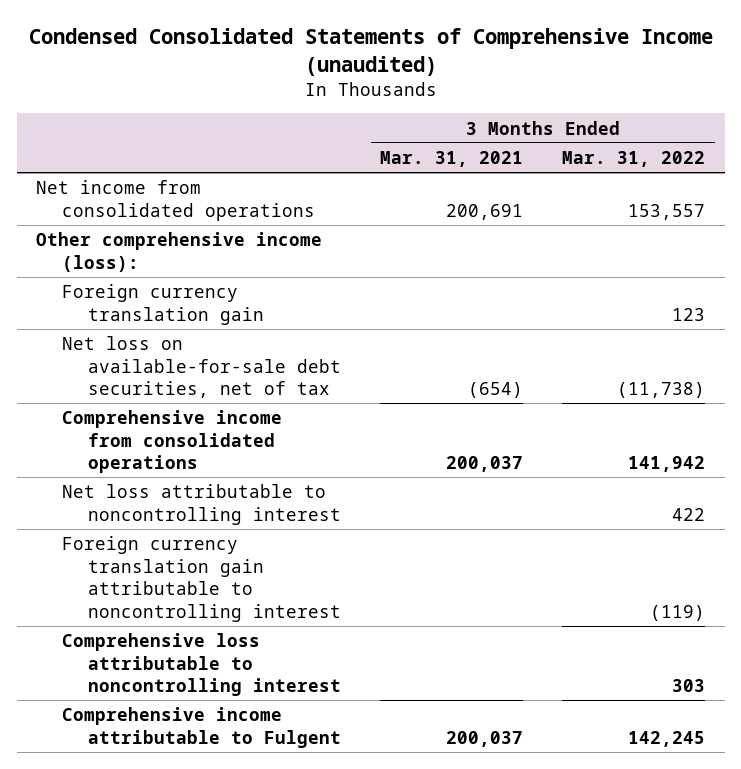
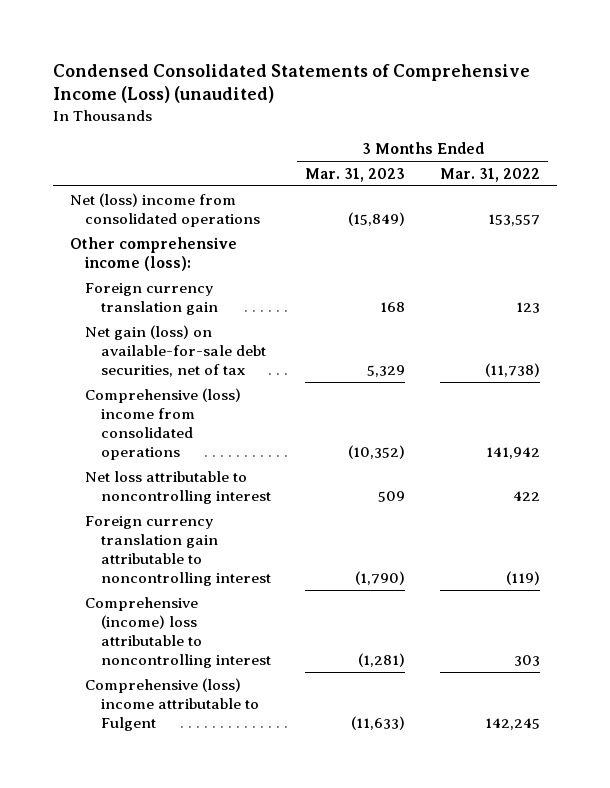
- Condensed Consolidated Statements of Comprehensive Income (unaudited)
+ Condensed Consolidated Statements of Comprehensive Income (Loss) (unaudited)
- | 3 Months Ended Mar. 31, 2021 | 3 Months Ended Mar. 31, 2022
+ | 3 Months Ended Mar. 31, 2023 | 3 Months Ended Mar. 31, 2022
- Net income from consolidated operations | 200,691 | 153,557
+ Net (loss) income from consolidated operations | (15,849) | 153,557
- Net loss on available-for-sale debt securities, net of tax | (654) | (11,738)
- Comprehensive income from consolidated operations | 200,037 | 141,942
+ Net gain (loss) on available-for-sale debt securities, net of tax | 5,329 | (11,738)
+ Comprehensive (loss) income from consolidated operations | (10,352) | 141,942
- Comprehensive loss attributable to noncontrolling interest | | 303
- Comprehensive income attributable to Fulgent | 200,037 | 142,245
+ Comprehensive (income) loss attributable to noncontrolling interest | (1,281) | 303
+ Comprehensive (loss) income attributable to Fulgent | (11,633) | 142,245

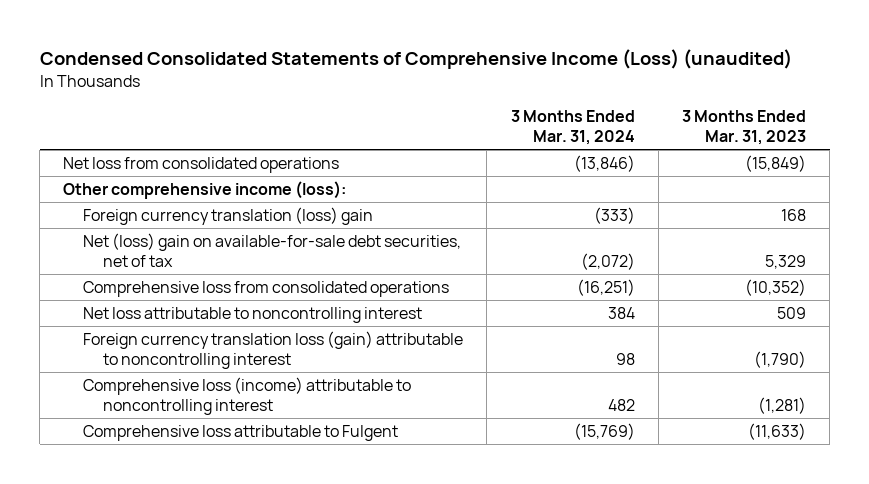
- | 3 Months Ended Mar. 31, 2023 | 3 Months Ended Mar. 31, 2022
+ | 3 Months Ended Mar. 31, 2024 | 3 Months Ended Mar. 31, 2023
- Net (loss) income from consolidated operations | (15,849) | 153,557
+ Net loss from consolidated operations | (13,846) | (15,849)
- Foreign currency translation gain | 168 | 123
- Net gain (loss) on available-for-sale debt securities, net of tax | 5,329 | (11,738)
- Comprehensive (loss) income from consolidated operations | (10,352) | 141,942
+ Foreign currency translation (loss) gain | (333) | 168
+ Net (loss) gain on available-for-sale debt securities, net of tax | (2,072) | 5,329
+ Comprehensive loss from consolidated operations | (16,251) | (10,352)
- Foreign currency translation gain attributable to noncontrolling interest | (1,790) | (119)
- Comprehensive (income) loss attributable to noncontrolling interest | (1,281) | 303
- Comprehensive (loss) income attributable to Fulgent | (11,633) | 142,245
+ Foreign currency translation loss (gain) attributable to noncontrolling interest | 98 | (1,790)
+ Comprehensive loss (income) attributable to noncontrolling interest | 482 | (1,281)
+ Comprehensive loss attributable to Fulgent | (15,769) | (11,633)

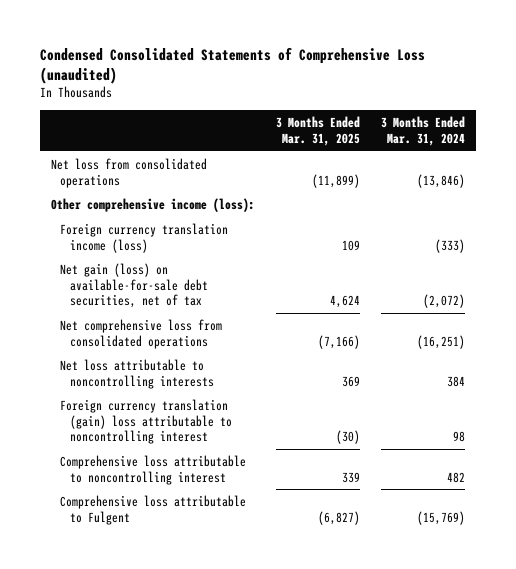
- Condensed Consolidated Statements of Comprehensive Income (Loss) (unaudited)
+ Condensed Consolidated Statements of Comprehensive Loss (unaudited)
- | 3 Months Ended Mar. 31, 2024 | 3 Months Ended Mar. 31, 2023
+ | 3 Months Ended Mar. 31, 2025 | 3 Months Ended Mar. 31, 2024
- Foreign currency translation (loss) gain | (333) | 168
- Net (loss) gain on available-for-sale debt securities, net of tax | (2,072) | 5,329
- Comprehensive loss from consolidated operations | (16,251) | (10,352)
- Net loss attributable to noncontrolling interest | 384 | 509
- Foreign currency translation loss (gain) attributable to noncontrolling interest | 98 | (1,790)
- Comprehensive loss (income) attributable to noncontrolling interest | 482 | (1,281)
+ Foreign currency translation income (loss) | 109 | (333)
+ Net gain (loss) on available-for-sale debt securities, net of tax | 4,624 | (2,072)
+ Net comprehensive loss from consolidated operations | (7,166) | (16,251)
+ Net loss attributable to noncontrolling interests | 369 | 384
+ Foreign currency translation (gain) loss attributable to noncontrolling interest | (30) | 98
+ Comprehensive loss attributable to noncontrolling interest | 339 | 482

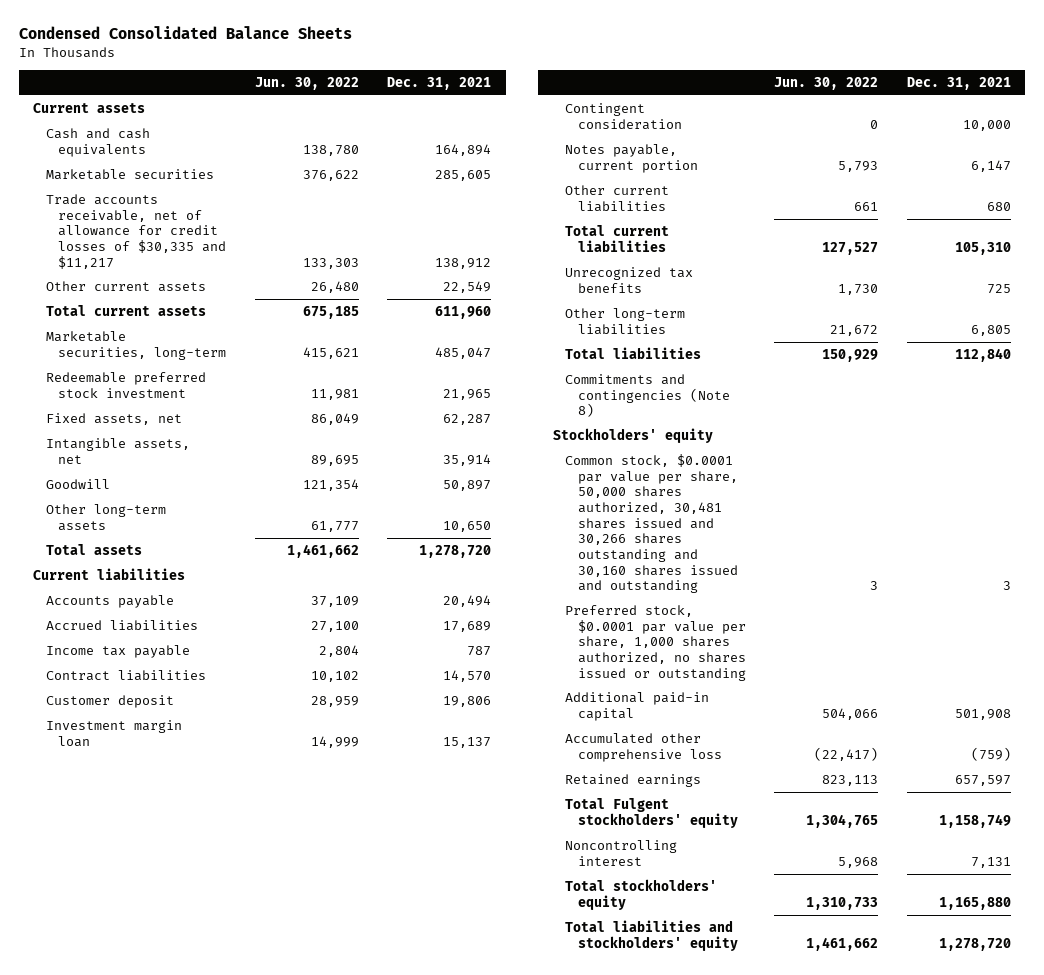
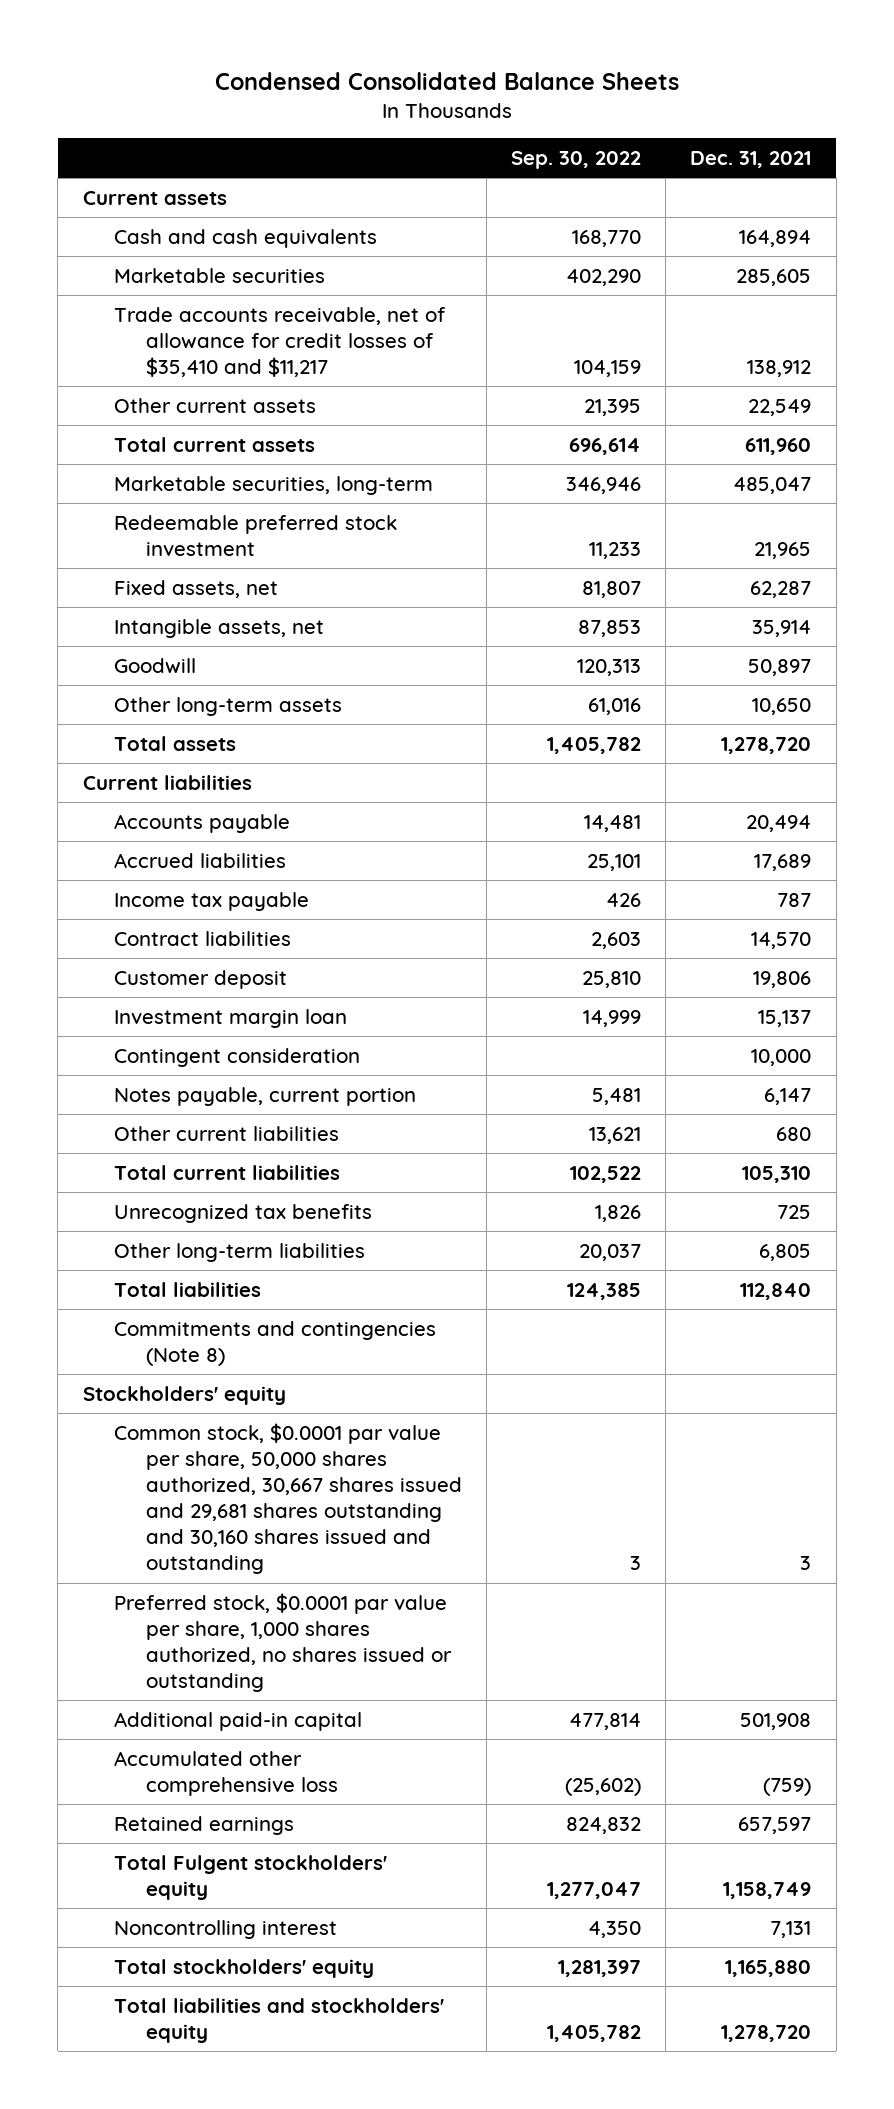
- | Jun. 30, 2022 | Dec. 31, 2021
+ | Sep. 30, 2022 | Dec. 31, 2021
- Trade accounts receivable, net of allowance for credit losses of $30,335 and $11,217 | 133,303 | 138,912
+ Trade accounts receivable, net of allowance for credit losses of $35,410 and $11,217 | 104,159 | 138,912
- Common stock, $0.0001 par value per share, 50,000 shares authorized, 30,481 shares issued and 30,266 shares outstanding and 30,160 shares issued and outstanding | 3 | 3
+ Common stock, $0.0001 par value per share, 50,000 shares authorized, 30,667 shares issued and 29,681 shares outstanding and 30,160 shares issued and outstanding | 3 | 3

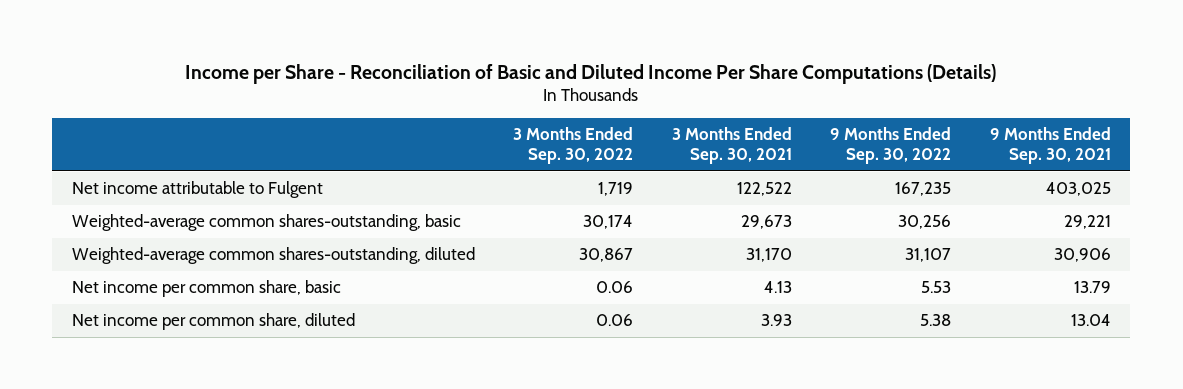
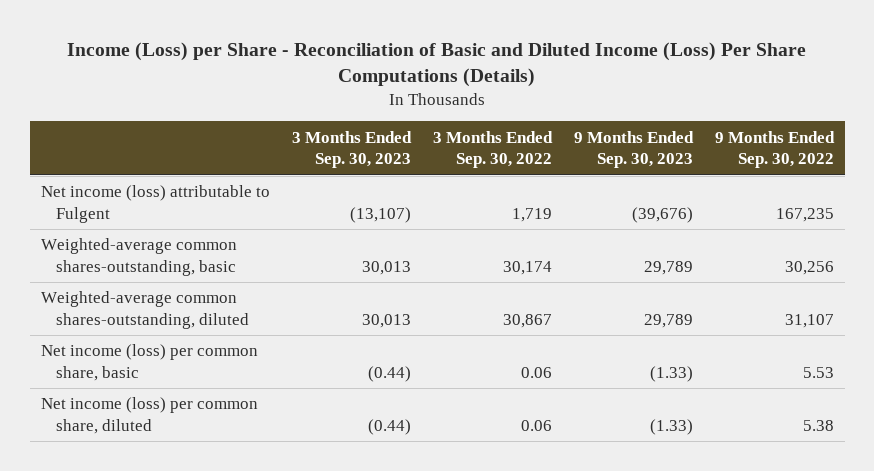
- Income per Share - Reconciliation of Basic and Diluted Income Per Share Computations (Details)
+ Income (Loss) per Share - Reconciliation of Basic and Diluted Income (Loss) Per Share Computations (Details)
- | 3 Months Ended Sep. 30, 2022 | 3 Months Ended Sep. 30, 2021 | 9 Months Ended Sep. 30, 2022 | 9 Months Ended Sep. 30, 2021
+ | 3 Months Ended Sep. 30, 2023 | 3 Months Ended Sep. 30, 2022 | 9 Months Ended Sep. 30, 2023 | 9 Months Ended Sep. 30, 2022
- Net income attributable to Fulgent | 1,719 | 122,522 | 167,235 | 403,025
+ Net income (loss) attributable to Fulgent | (13,107) | 1,719 | (39,676) | 167,235
- Net income per common share, basic | 0.06 | 4.13 | 5.53 | 13.79
- Net income per common share, diluted | 0.06 | 3.93 | 5.38 | 13.04
+ Net income (loss) per common share, basic | (0.44) | 0.06 | (1.33) | 5.53
+ Net income (loss) per common share, diluted | (0.44) | 0.06 | (1.33) | 5.38

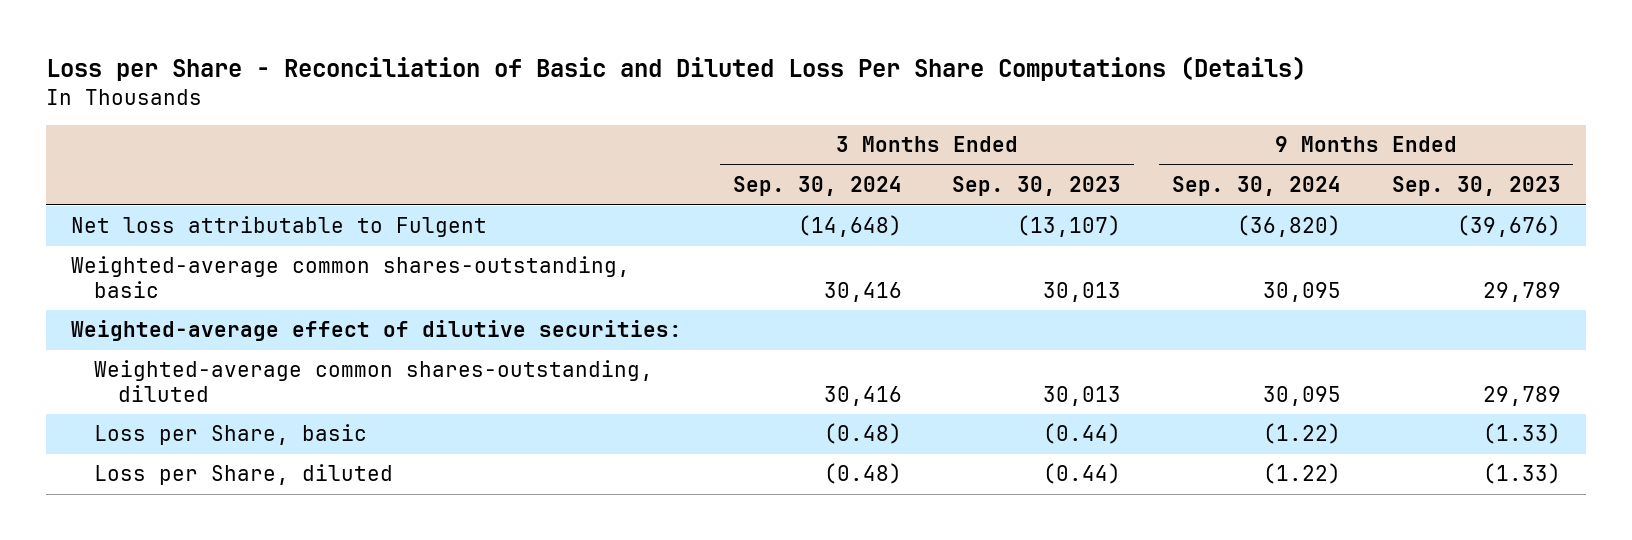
- Income (Loss) per Share - Reconciliation of Basic and Diluted Income (Loss) Per Share Computations (Details)
+ Loss per Share - Reconciliation of Basic and Diluted Loss Per Share Computations (Details)
- | 3 Months Ended Sep. 30, 2023 | 3 Months Ended Sep. 30, 2022 | 9 Months Ended Sep. 30, 2023 | 9 Months Ended Sep. 30, 2022
+ | 3 Months Ended Sep. 30, 2024 | 3 Months Ended Sep. 30, 2023 | 9 Months Ended Sep. 30, 2024 | 9 Months Ended Sep. 30, 2023
- Net income (loss) attributable to Fulgent | (13,107) | 1,719 | (39,676) | 167,235
+ Net loss attributable to Fulgent | (14,648) | (13,107) | (36,820) | (39,676)
+ Weighted-average effect of dilutive securities:
- Net income (loss) per common share, basic | (0.44) | 0.06 | (1.33) | 5.53
- Net income (loss) per common share, diluted | (0.44) | 0.06 | (1.33) | 5.38
+ Loss per Share, basic | (0.48) | (0.44) | (1.22) | (1.33)
+ Loss per Share, diluted | (0.48) | (0.44) | (1.22) | (1.33)

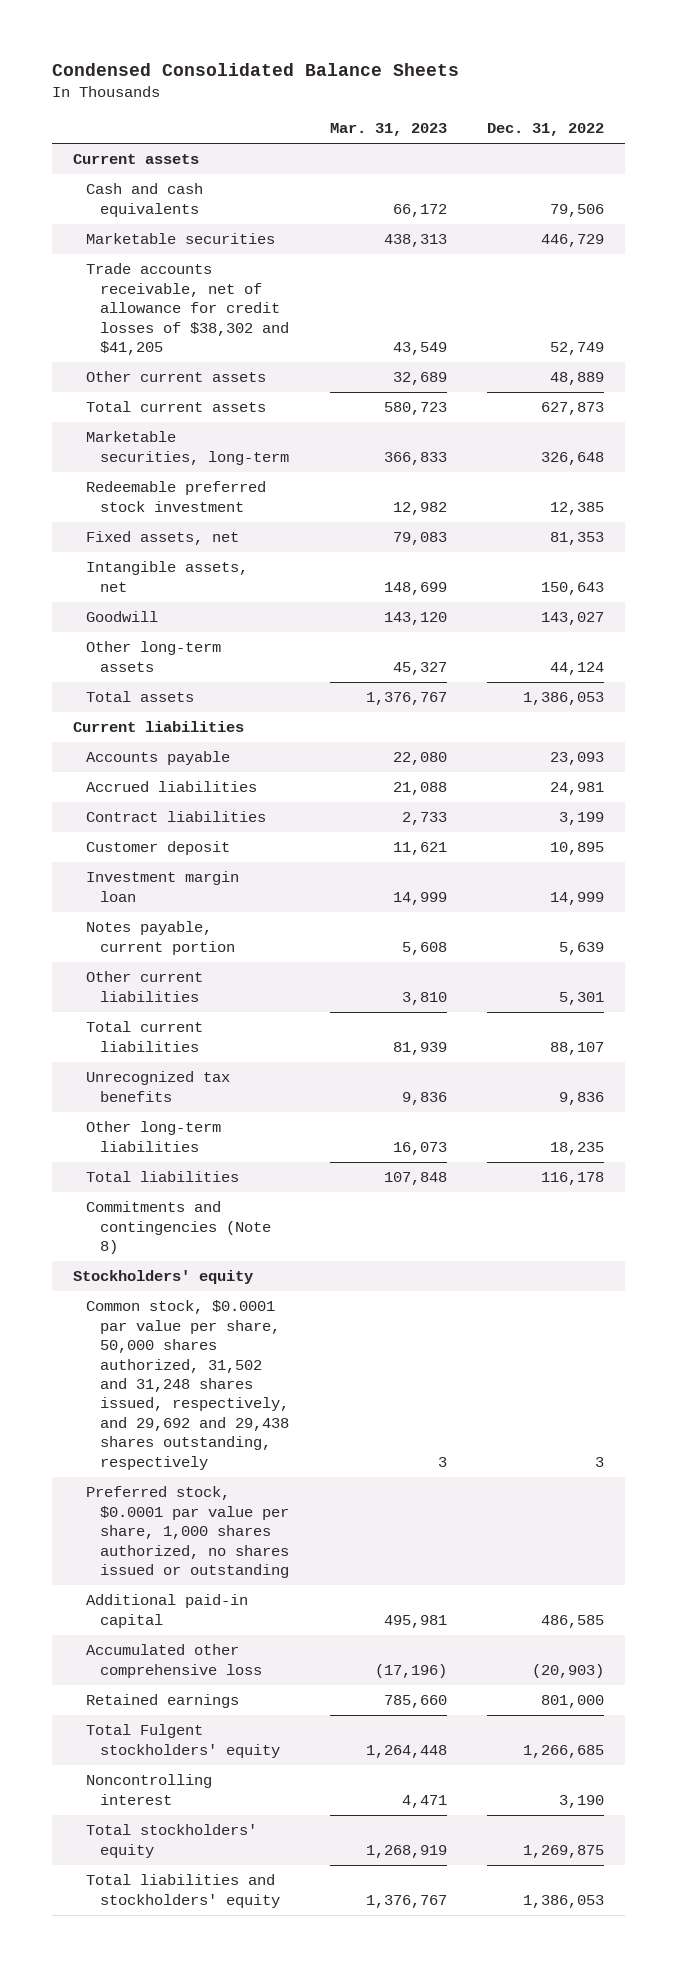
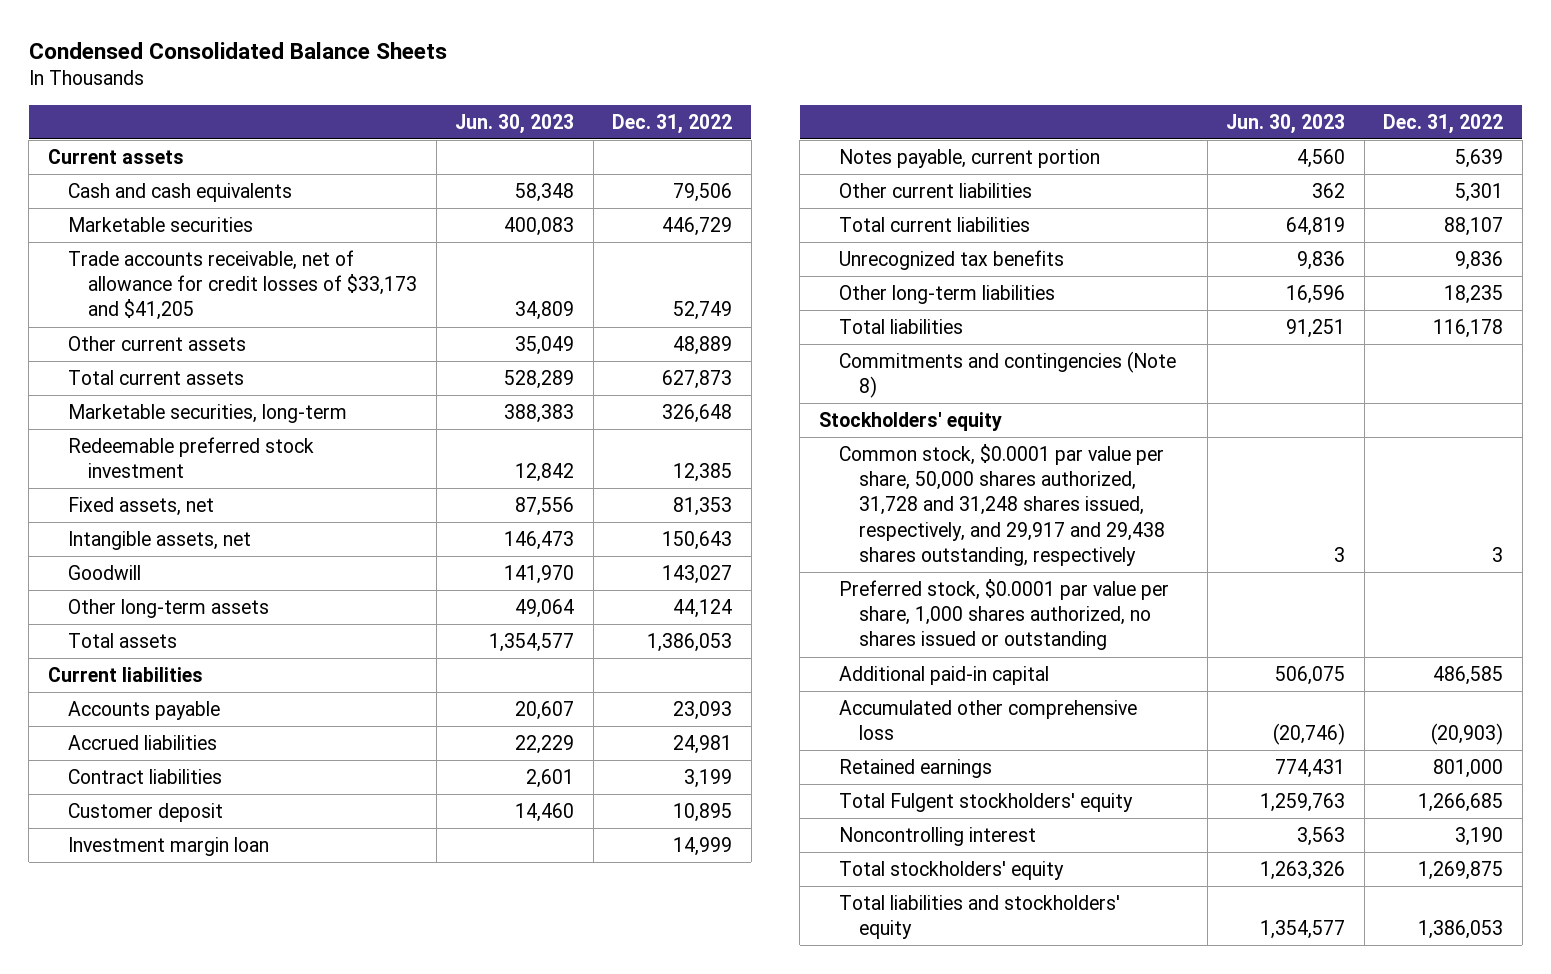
- | Mar. 31, 2023 | Dec. 31, 2022
+ | Jun. 30, 2023 | Dec. 31, 2022
- Trade accounts receivable, net of allowance for credit losses of $38,302 and $41,205 | 43,549 | 52,749
+ Trade accounts receivable, net of allowance for credit losses of $33,173 and $41,205 | 34,809 | 52,749
- Common stock, $0.0001 par value per share, 50,000 shares authorized, 31,502 and 31,248 shares issued, respectively, and 29,692 and 29,438 shares outstanding, respectively | 3 | 3
+ Common stock, $0.0001 par value per share, 50,000 shares authorized, 31,728 and 31,248 shares issued, respectively, and 29,917 and 29,438 shares outstanding, respectively | 3 | 3

